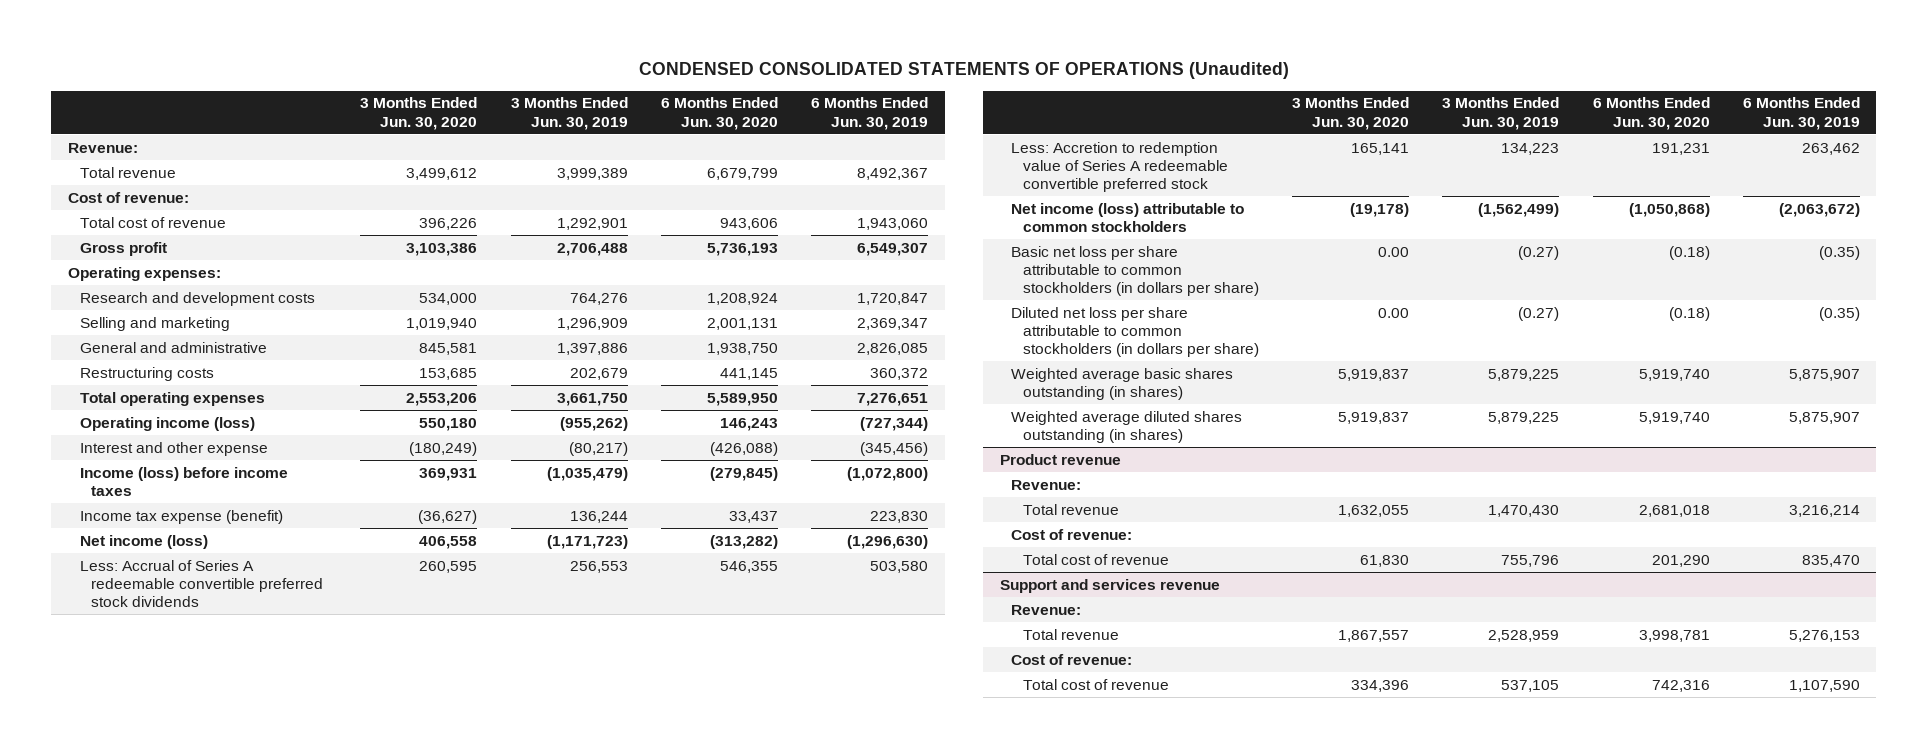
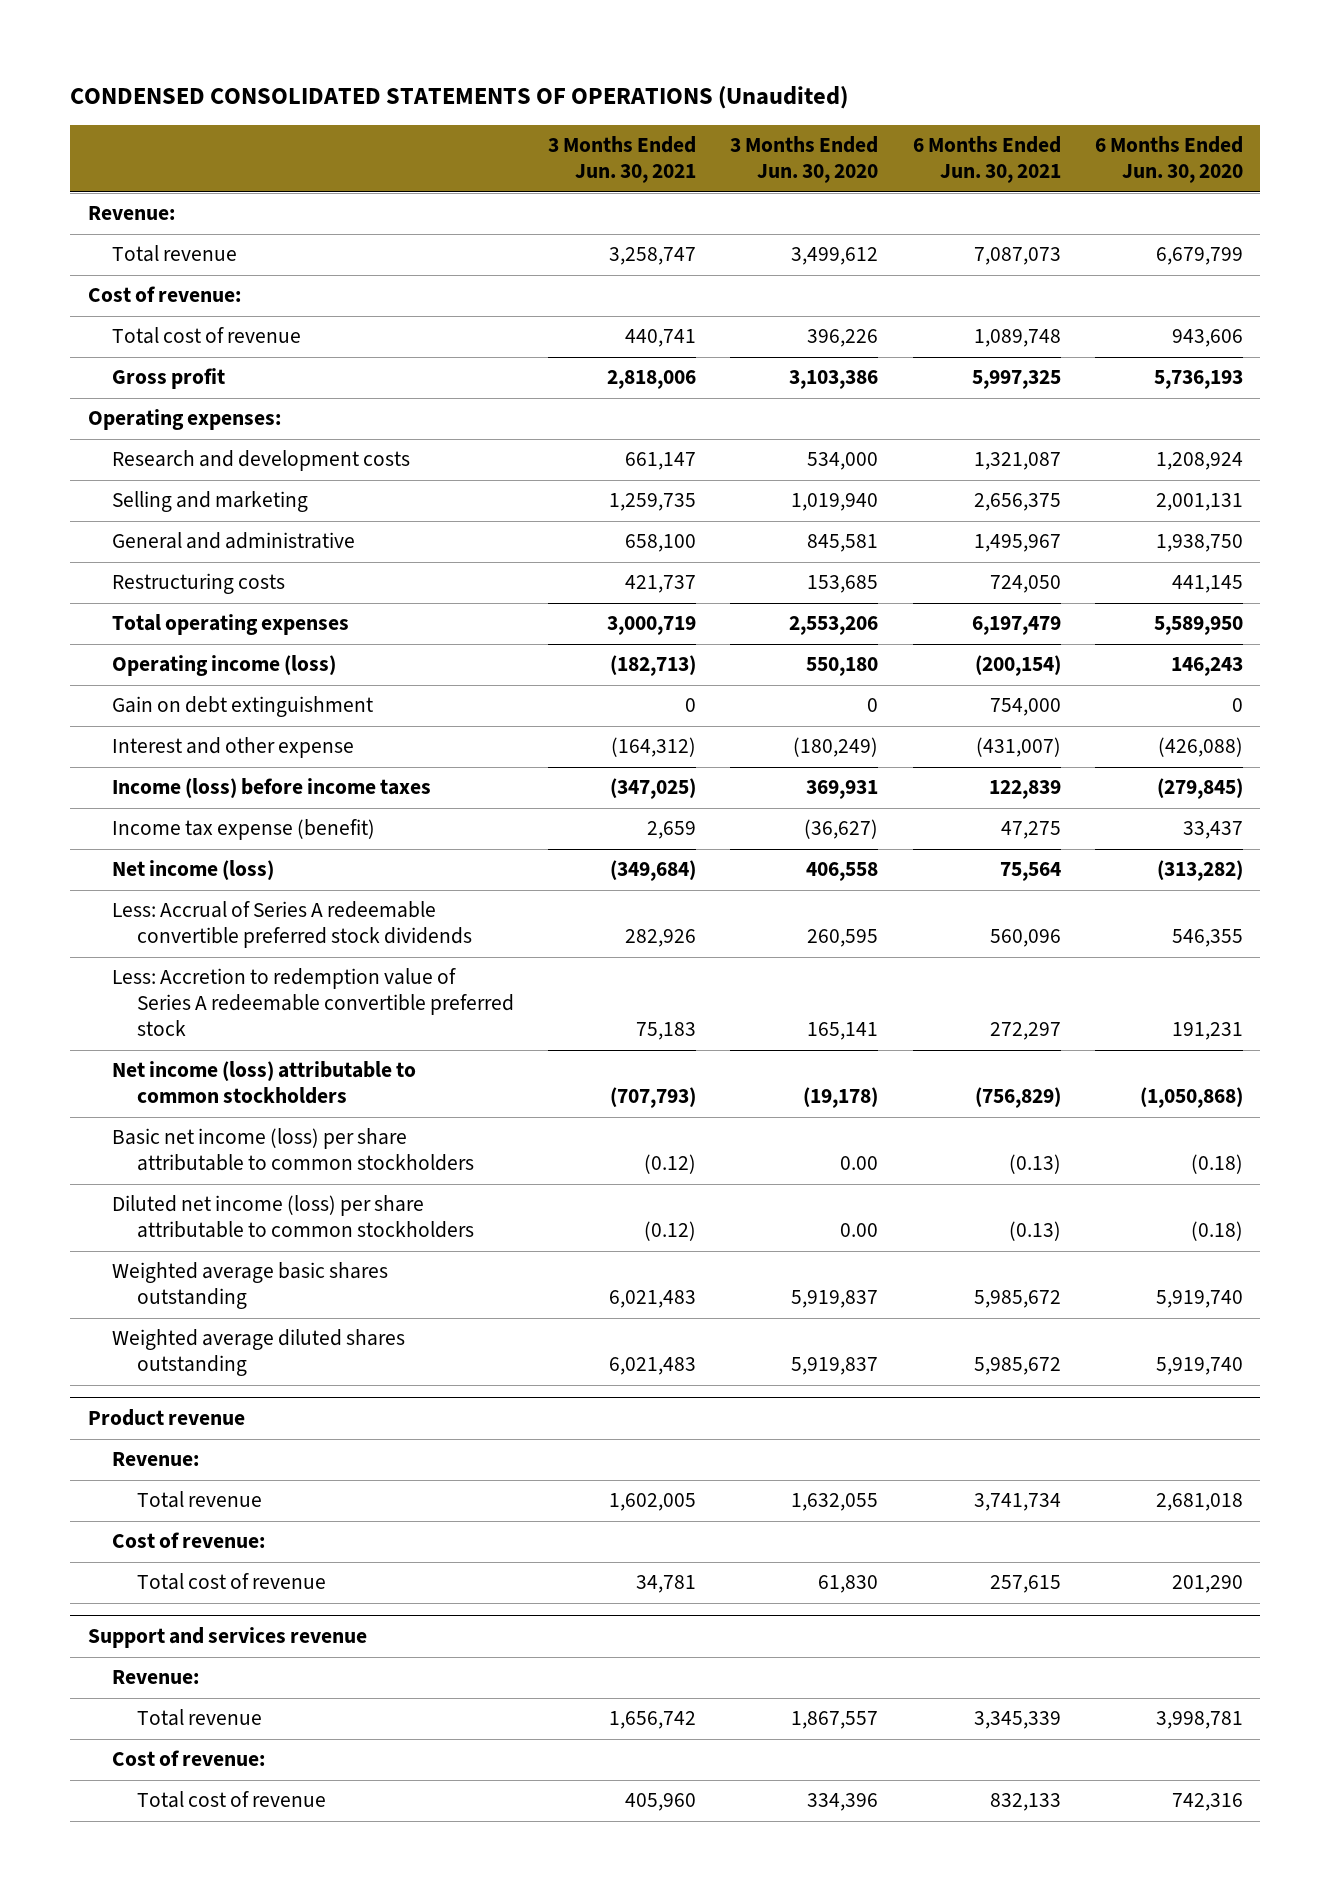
- | 3 Months Ended Jun. 30, 2020 | 3 Months Ended Jun. 30, 2019 | 6 Months Ended Jun. 30, 2020 | 6 Months Ended Jun. 30, 2019
+ | 3 Months Ended Jun. 30, 2021 | 3 Months Ended Jun. 30, 2020 | 6 Months Ended Jun. 30, 2021 | 6 Months Ended Jun. 30, 2020
+ Gain on debt extinguishment | 0 | 0 | 754,000 | 0
- Basic net loss per share attributable to common stockholders (in dollars per share) | 0.00 | (0.27) | (0.18) | (0.35)
- Diluted net loss per share attributable to common stockholders (in dollars per share) | 0.00 | (0.27) | (0.18) | (0.35)
- Weighted average basic shares outstanding (in shares) | 5,919,837 | 5,879,225 | 5,919,740 | 5,875,907
- Weighted average diluted shares outstanding (in shares) | 5,919,837 | 5,879,225 | 5,919,740 | 5,875,907
+ Basic net income (loss) per share attributable to common stockholders | (0.12) | 0.00 | (0.13) | (0.18)
+ Diluted net income (loss) per share attributable to common stockholders | (0.12) | 0.00 | (0.13) | (0.18)
+ Weighted average basic shares outstanding | 6,021,483 | 5,919,837 | 5,985,672 | 5,919,740
+ Weighted average diluted shares outstanding | 6,021,483 | 5,919,837 | 5,985,672 | 5,919,740

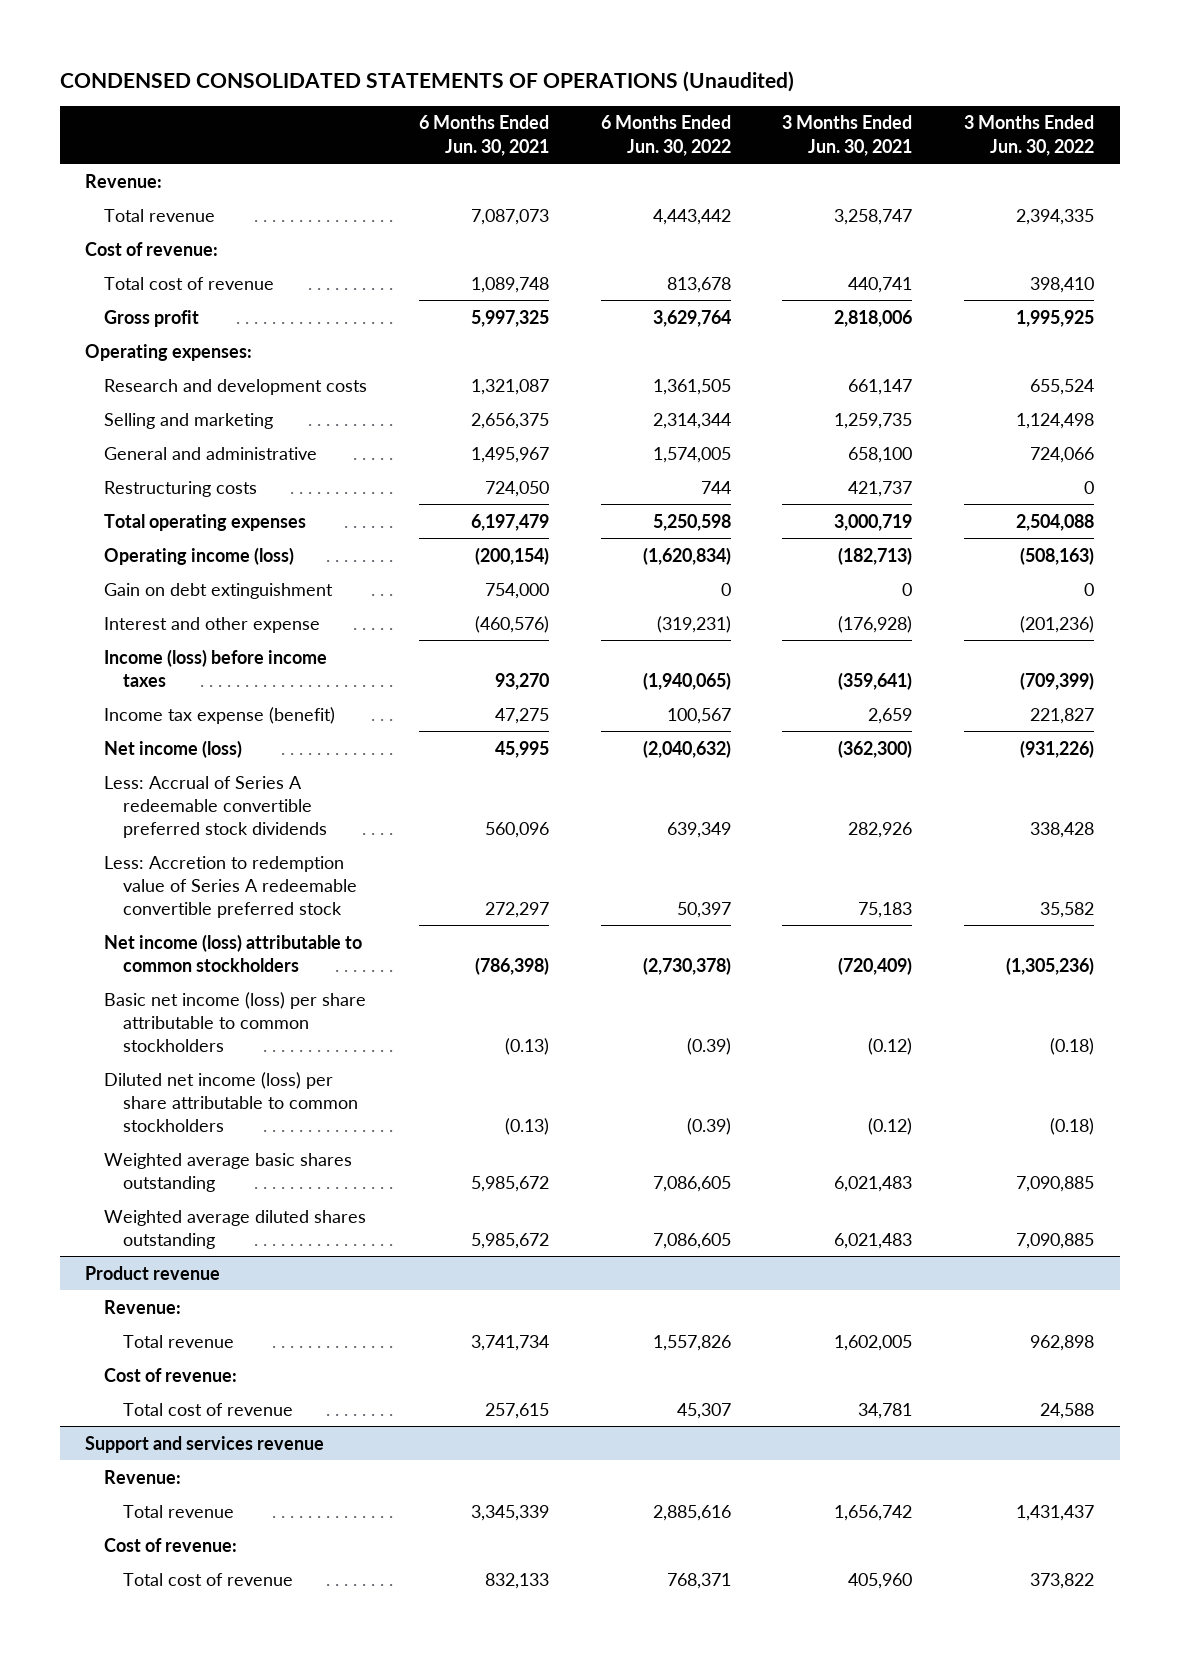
- | 3 Months Ended Jun. 30, 2021 | 3 Months Ended Jun. 30, 2020 | 6 Months Ended Jun. 30, 2021 | 6 Months Ended Jun. 30, 2020
+ | 6 Months Ended Jun. 30, 2021 | 6 Months Ended Jun. 30, 2022 | 3 Months Ended Jun. 30, 2021 | 3 Months Ended Jun. 30, 2022
- Interest and other expense | (164,312) | (180,249) | (431,007) | (426,088)
- Income (loss) before income taxes | (347,025) | 369,931 | 122,839 | (279,845)
+ Interest and other expense | (460,576) | (319,231) | (176,928) | (201,236)
+ Income (loss) before income taxes | 93,270 | (1,940,065) | (359,641) | (709,399)
- Net income (loss) | (349,684) | 406,558 | 75,564 | (313,282)
+ Net income (loss) | 45,995 | (2,040,632) | (362,300) | (931,226)
- Net income (loss) attributable to common stockholders | (707,793) | (19,178) | (756,829) | (1,050,868)
+ Net income (loss) attributable to common stockholders | (786,398) | (2,730,378) | (720,409) | (1,305,236)

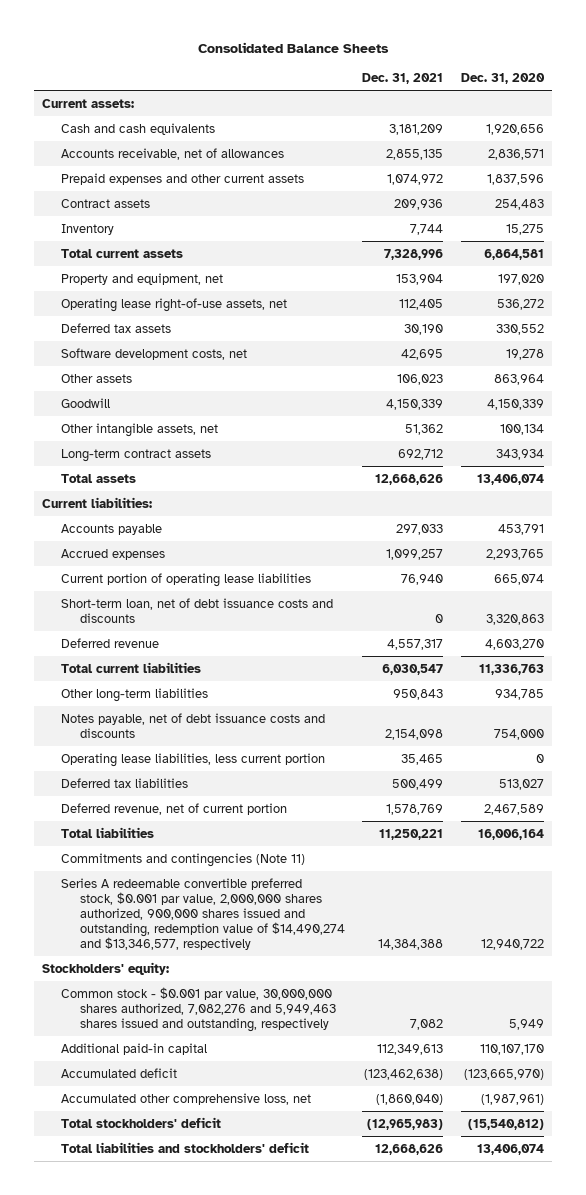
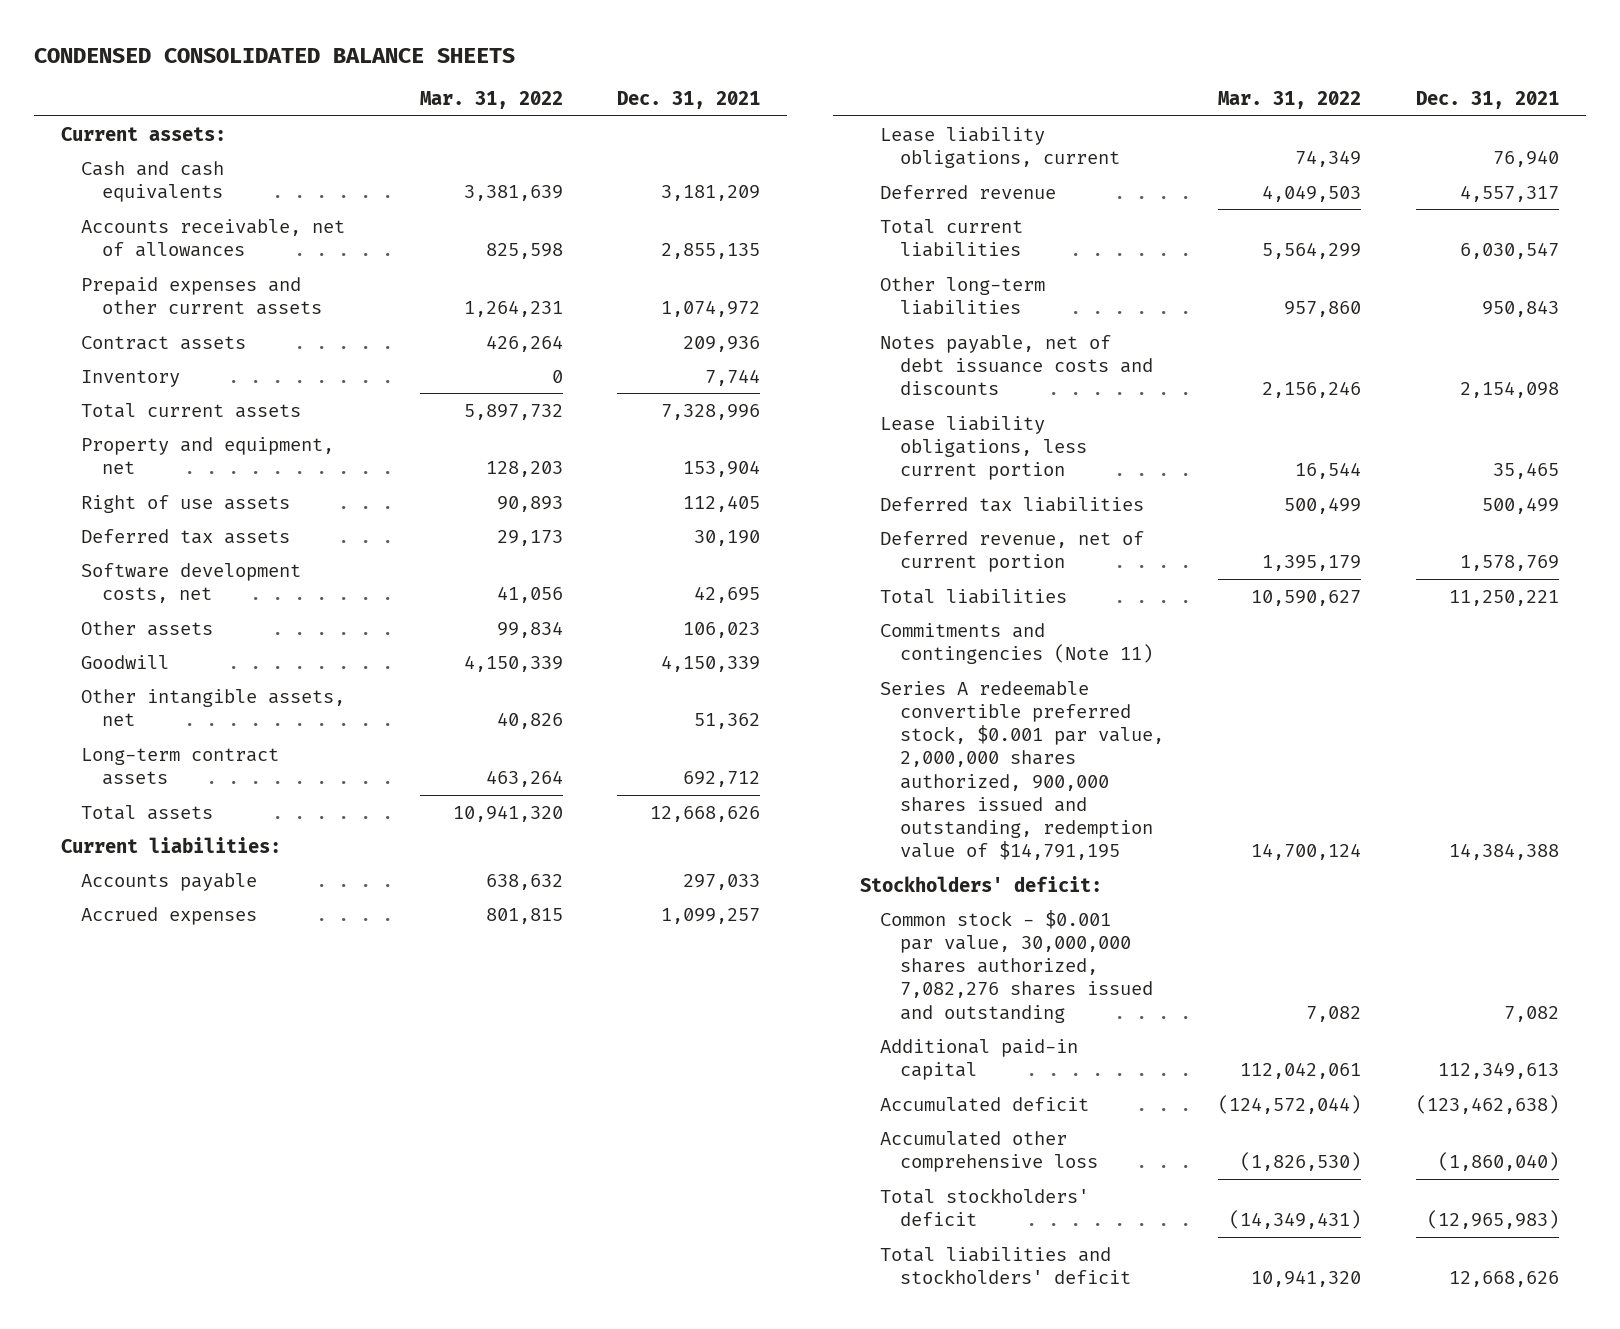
- Consolidated Balance Sheets
+ CONDENSED CONSOLIDATED BALANCE SHEETS
- | Dec. 31, 2021 | Dec. 31, 2020
+ | Mar. 31, 2022 | Dec. 31, 2021
- Operating lease right-of-use assets, net | 112,405 | 536,272
+ Right of use assets | 90,893 | 112,405
- Current portion of operating lease liabilities | 76,940 | 665,074
- Short-term loan, net of debt issuance costs and discounts | 0 | 3,320,863
+ Lease liability obligations, current | 74,349 | 76,940
- Operating lease liabilities, less current portion | 35,465 | 0
+ Lease liability obligations, less current portion | 16,544 | 35,465
- Series A redeemable convertible preferred stock, $0.001 par value, 2,000,000 shares authorized, 900,000 shares issued and outstanding, redemption value of $14,490,274 and $13,346,577, respectively | 14,384,388 | 12,940,722
- Stockholders' equity:
- Common stock - $0.001 par value, 30,000,000 shares authorized, 7,082,276 and 5,949,463 shares issued and outstanding, respectively | 7,082 | 5,949
+ Series A redeemable convertible preferred stock, $0.001 par value, 2,000,000 shares authorized, 900,000 shares issued and outstanding, redemption value of $14,791,195 | 14,700,124 | 14,384,388
+ Stockholders' deficit:
+ Common stock - $0.001 par value, 30,000,000 shares authorized, 7,082,276 shares issued and outstanding | 7,082 | 7,082
- Accumulated other comprehensive loss, net | (1,860,040) | (1,987,961)
+ Accumulated other comprehensive loss | (1,826,530) | (1,860,040)

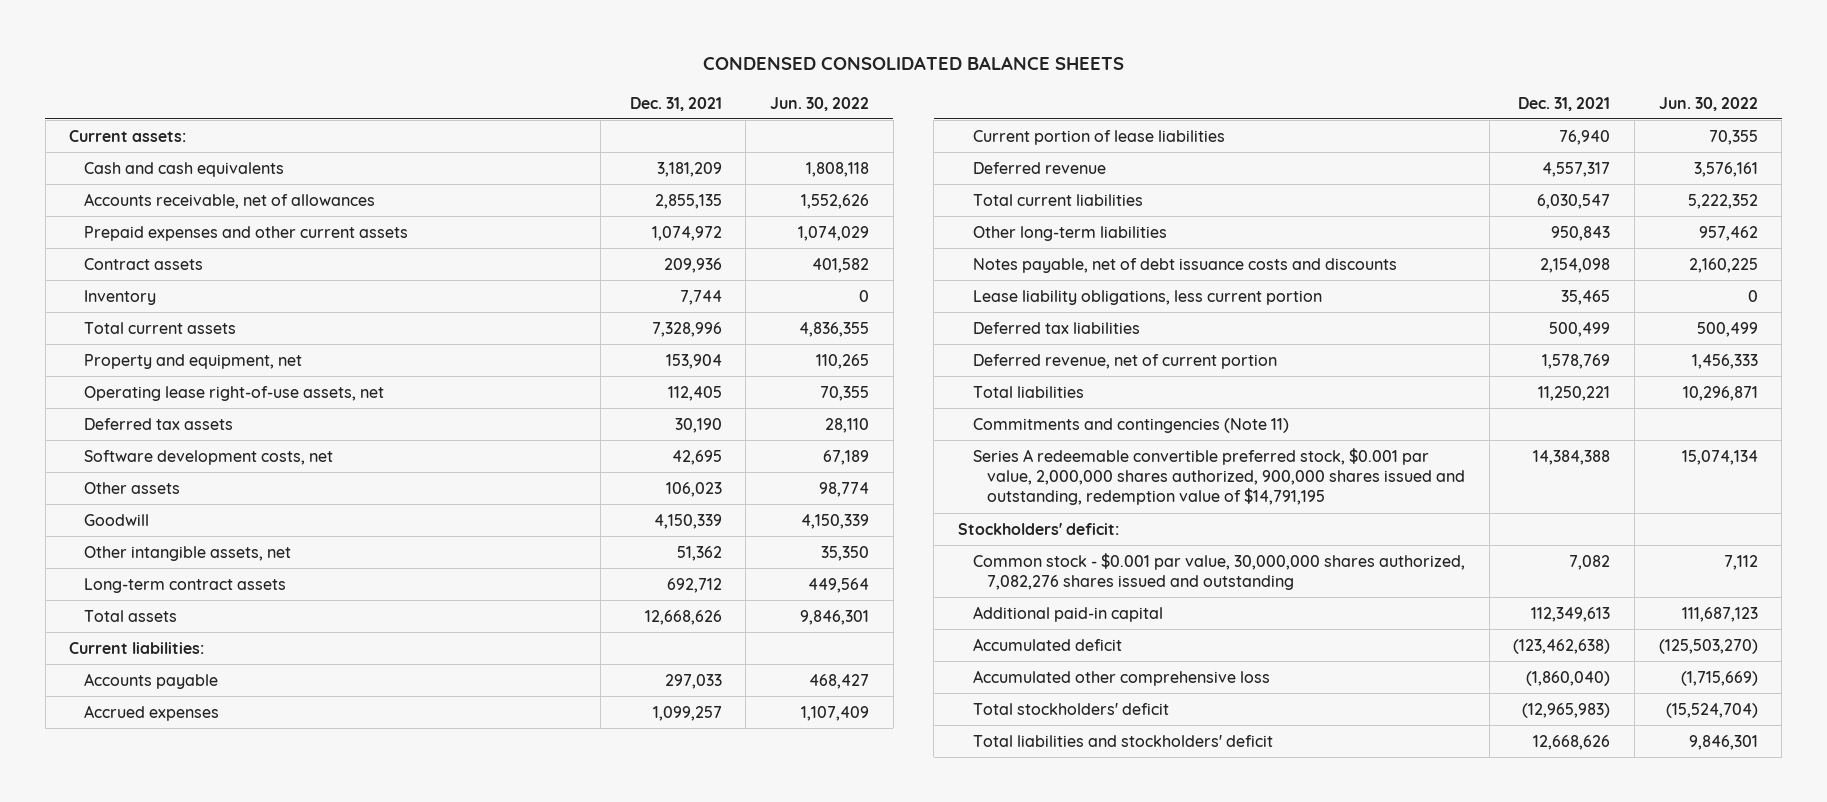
- | Mar. 31, 2022 | Dec. 31, 2021
+ | Dec. 31, 2021 | Jun. 30, 2022
- Right of use assets | 90,893 | 112,405
+ Operating lease right-of-use assets, net | 112,405 | 70,355
- Lease liability obligations, current | 74,349 | 76,940
+ Current portion of lease liabilities | 76,940 | 70,355

